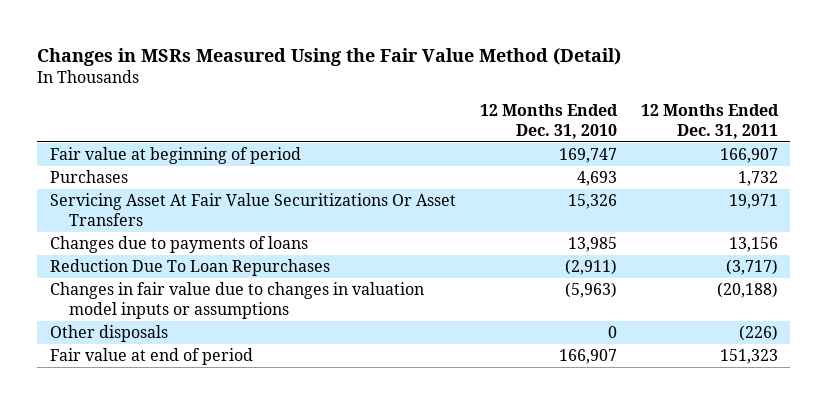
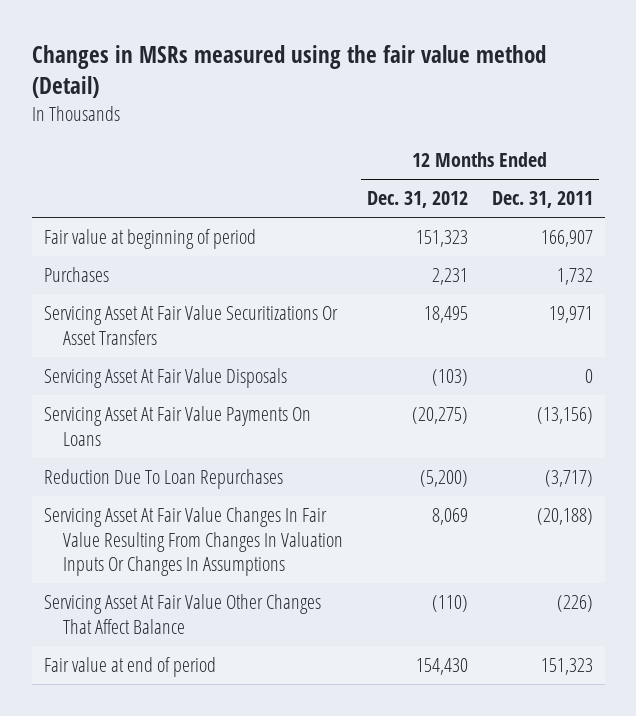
- Changes in MSRs Measured Using the Fair Value Method (Detail)
+ Changes in MSRs measured using the fair value method (Detail)
- | 12 Months Ended Dec. 31, 2010 | 12 Months Ended Dec. 31, 2011
+ | 12 Months Ended Dec. 31, 2012 | 12 Months Ended Dec. 31, 2011
- Changes due to payments of loans | 13,985 | 13,156
+ Servicing Asset At Fair Value Disposals | (103) | 0
+ Servicing Asset At Fair Value Payments On Loans | (20,275) | (13,156)
- Changes in fair value due to changes in valuation model inputs or assumptions | (5,963) | (20,188)
- Other disposals | 0 | (226)
+ Servicing Asset At Fair Value Changes In Fair Value Resulting From Changes In Valuation Inputs Or Changes In Assumptions | 8,069 | (20,188)
+ Servicing Asset At Fair Value Other Changes That Affect Balance | (110) | (226)

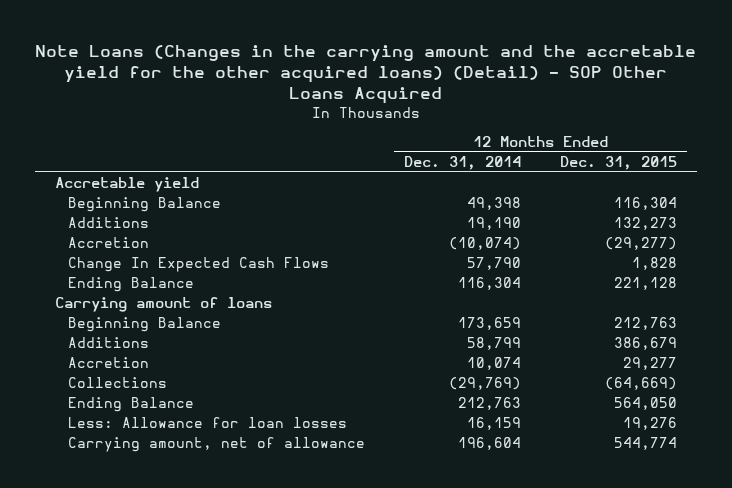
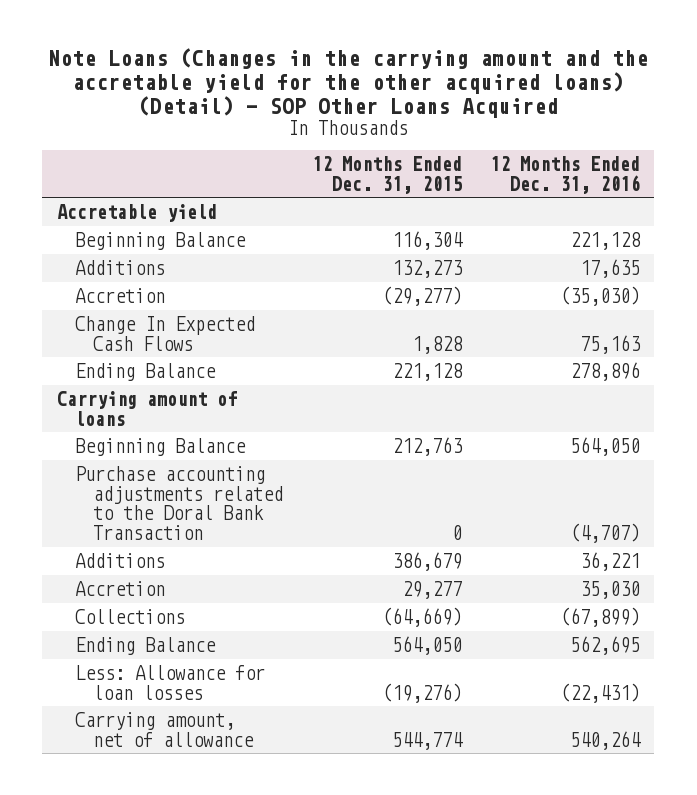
- | 12 Months Ended Dec. 31, 2014 | 12 Months Ended Dec. 31, 2015
+ | 12 Months Ended Dec. 31, 2015 | 12 Months Ended Dec. 31, 2016
+ Purchase accounting adjustments related to the Doral Bank Transaction | 0 | (4,707)
- Less: Allowance for loan losses | 16,159 | 19,276
+ Less: Allowance for loan losses | (19,276) | (22,431)

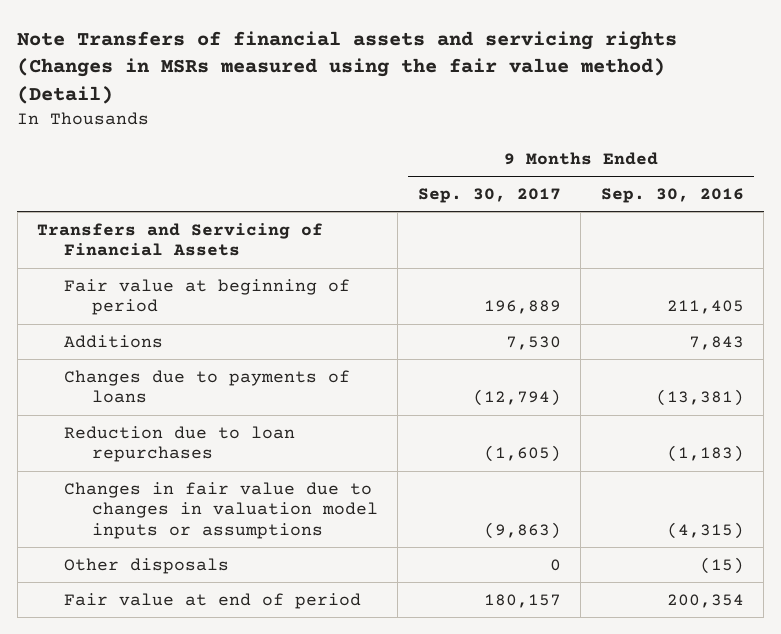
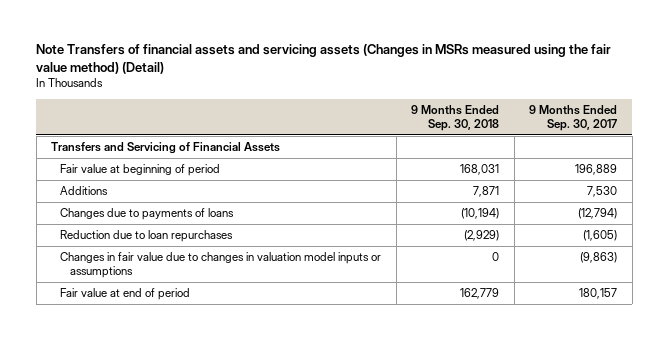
- Note Transfers of financial assets and servicing rights (Changes in MSRs measured using the fair value method) (Detail)
+ Note Transfers of financial assets and servicing assets (Changes in MSRs measured using the fair value method) (Detail)
- | 9 Months Ended Sep. 30, 2017 | 9 Months Ended Sep. 30, 2016
+ | 9 Months Ended Sep. 30, 2018 | 9 Months Ended Sep. 30, 2017
- Other disposals | 0 | (15)

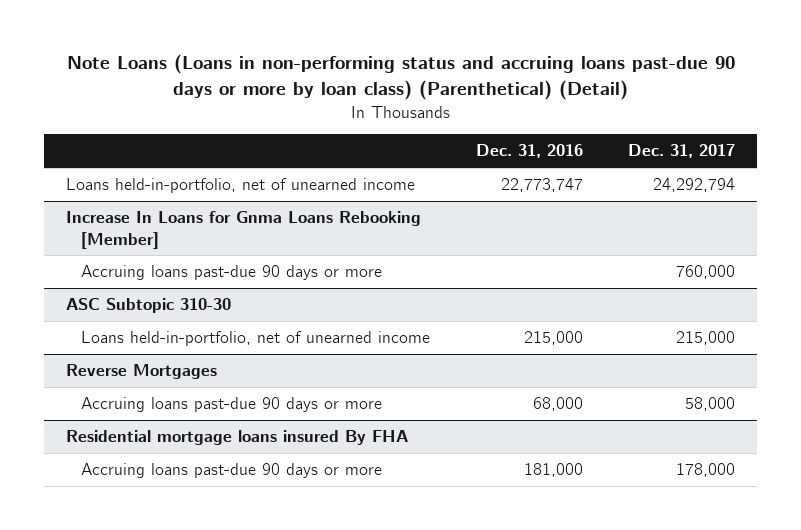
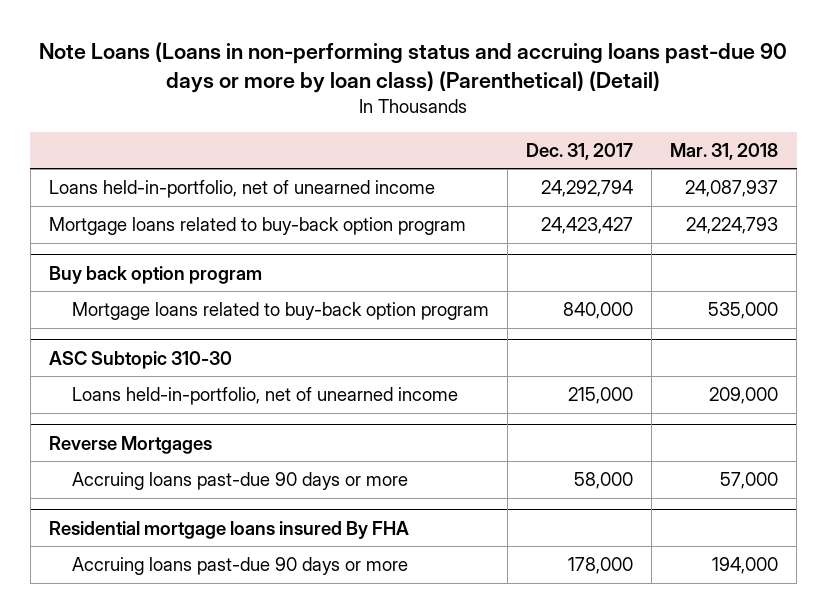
- | Dec. 31, 2016 | Dec. 31, 2017
+ | Dec. 31, 2017 | Mar. 31, 2018
- Increase In Loans for Gnma Loans Rebooking [Member]
- Accruing loans past-due 90 days or more | | 760,000
+ Mortgage loans related to buy-back option program | 24,423,427 | 24,224,793
+ Buy back option program
+ Mortgage loans related to buy-back option program | 840,000 | 535,000

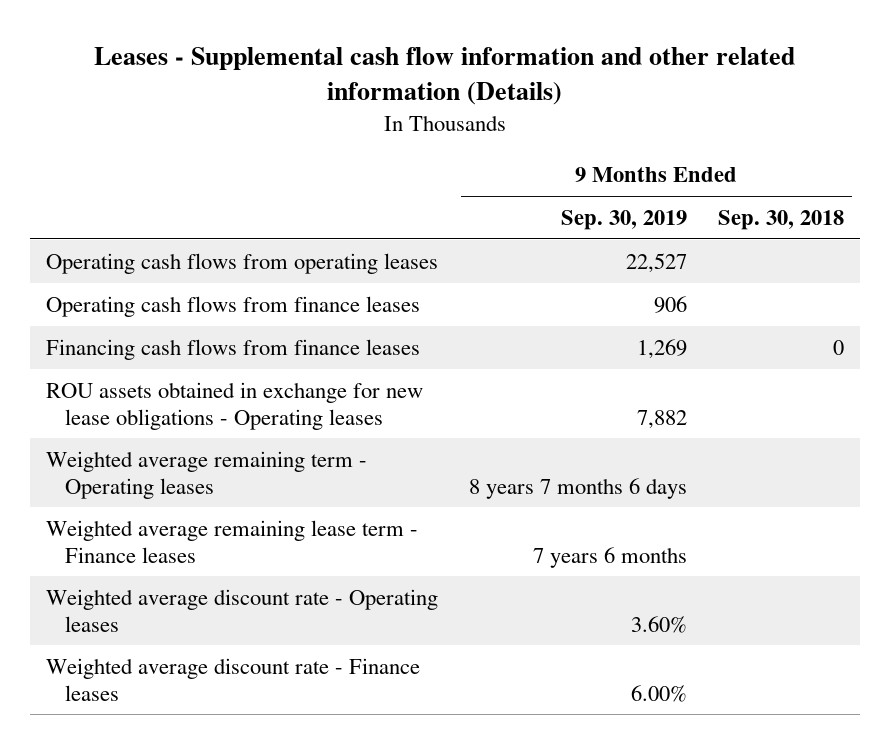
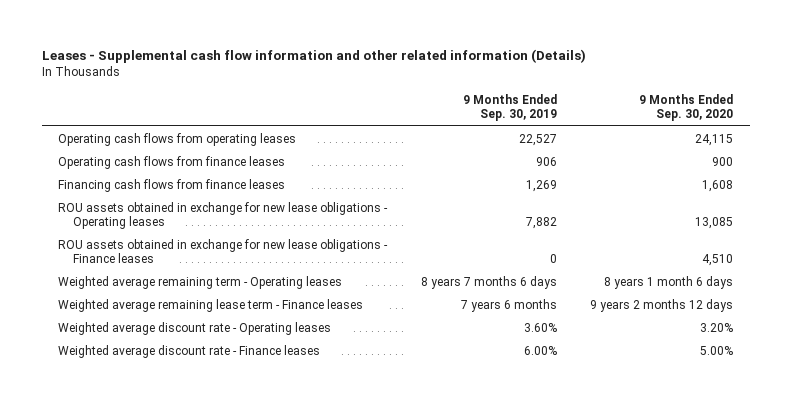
- | 9 Months Ended Sep. 30, 2019 | 9 Months Ended Sep. 30, 2018
+ | 9 Months Ended Sep. 30, 2019 | 9 Months Ended Sep. 30, 2020
+ ROU assets obtained in exchange for new lease obligations - Finance leases | 0 | 4,510

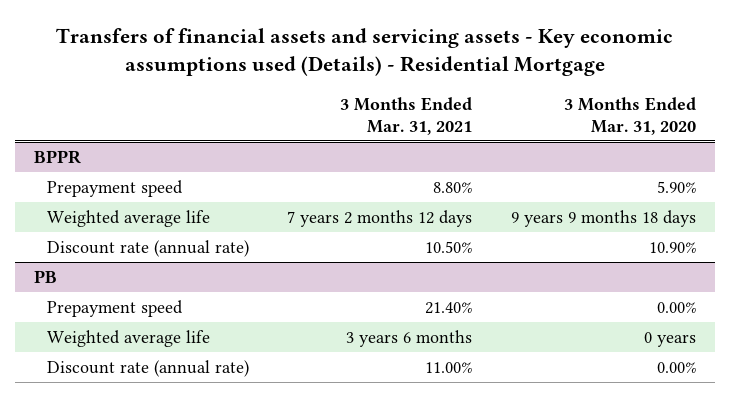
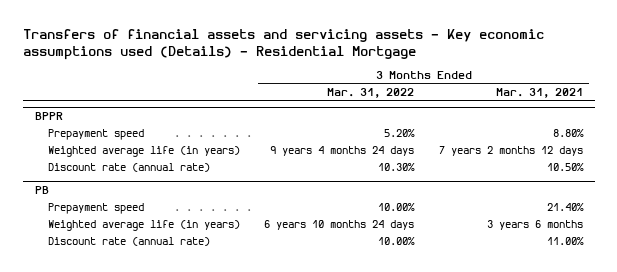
- | 3 Months Ended Mar. 31, 2021 | 3 Months Ended Mar. 31, 2020
+ | 3 Months Ended Mar. 31, 2022 | 3 Months Ended Mar. 31, 2021
@ BPPR
- Weighted average life | 7 years 2 months 12 days | 9 years 9 months 18 days
+ Weighted average life (in years) | 9 years 4 months 24 days | 7 years 2 months 12 days
@ PB
- Weighted average life | 3 years 6 months | 0 years
+ Weighted average life (in years) | 6 years 10 months 24 days | 3 years 6 months

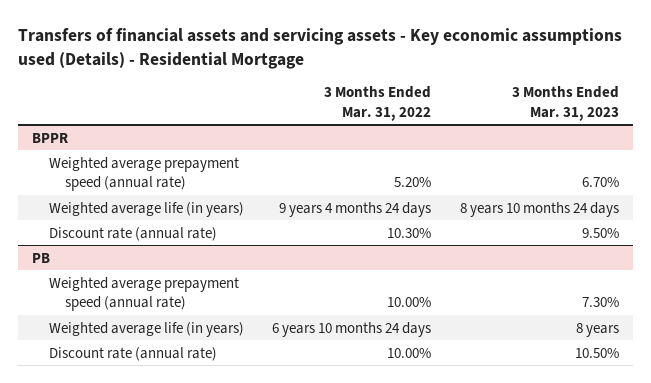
- | 3 Months Ended Mar. 31, 2022 | 3 Months Ended Mar. 31, 2021
+ | 3 Months Ended Mar. 31, 2022 | 3 Months Ended Mar. 31, 2023
@ BPPR
- Prepayment speed | 5.20% | 8.80%
+ Weighted average prepayment speed (annual rate) | 5.20% | 6.70%
@ PB
- Prepayment speed | 10.00% | 21.40%
+ Weighted average prepayment speed (annual rate) | 10.00% | 7.30%

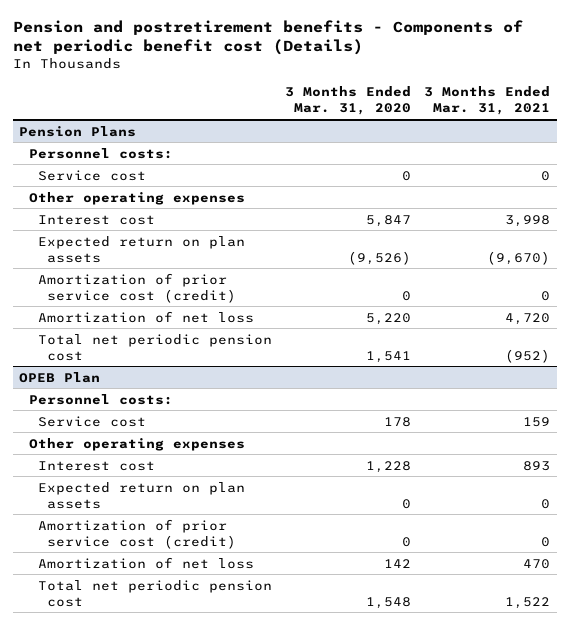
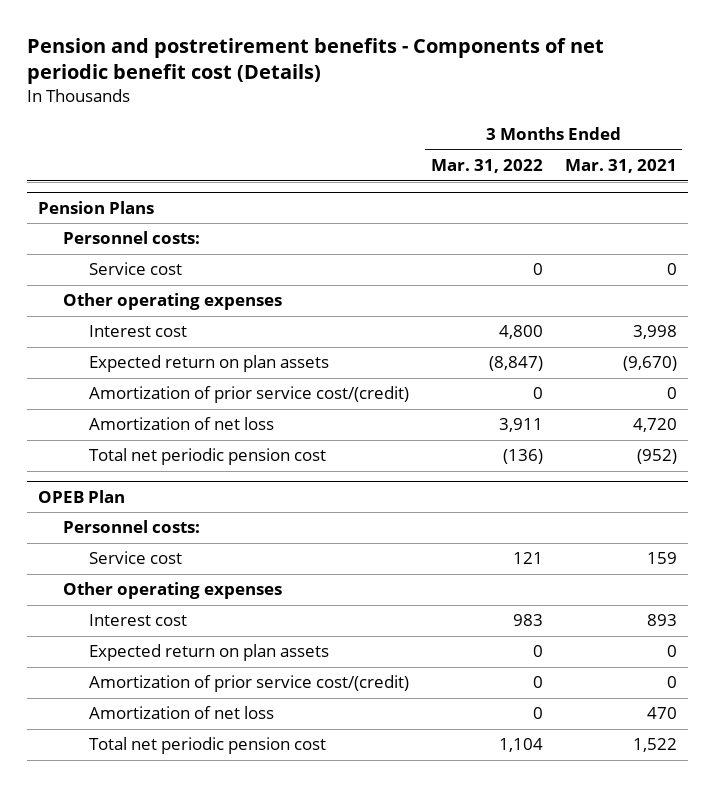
- | 3 Months Ended Mar. 31, 2020 | 3 Months Ended Mar. 31, 2021
+ | 3 Months Ended Mar. 31, 2022 | 3 Months Ended Mar. 31, 2021
@ Pension Plans
- Amortization of prior service cost (credit) | 0 | 0
+ Amortization of prior service cost/(credit) | 0 | 0
@ OPEB Plan
- Amortization of prior service cost (credit) | 0 | 0
+ Amortization of prior service cost/(credit) | 0 | 0

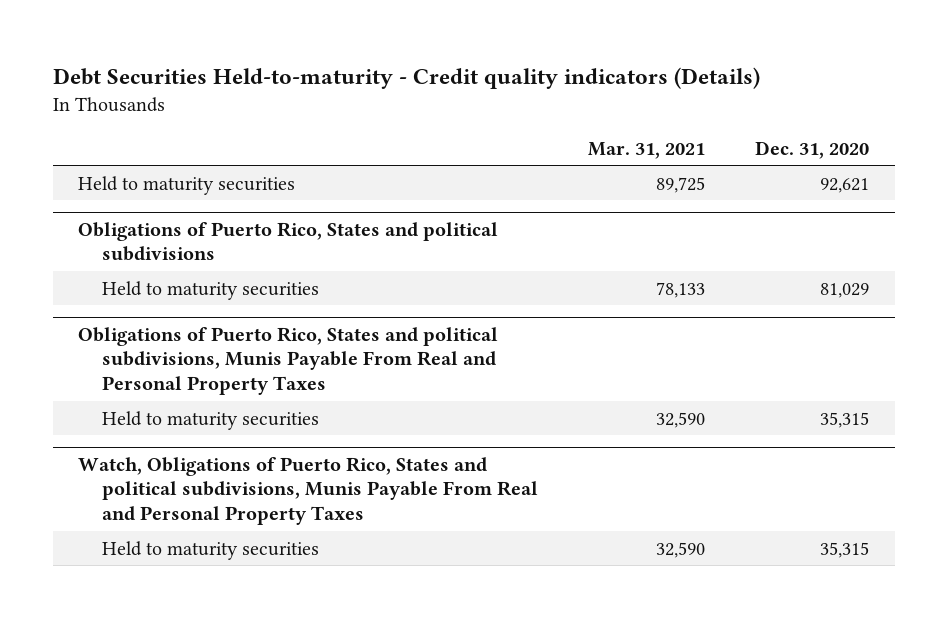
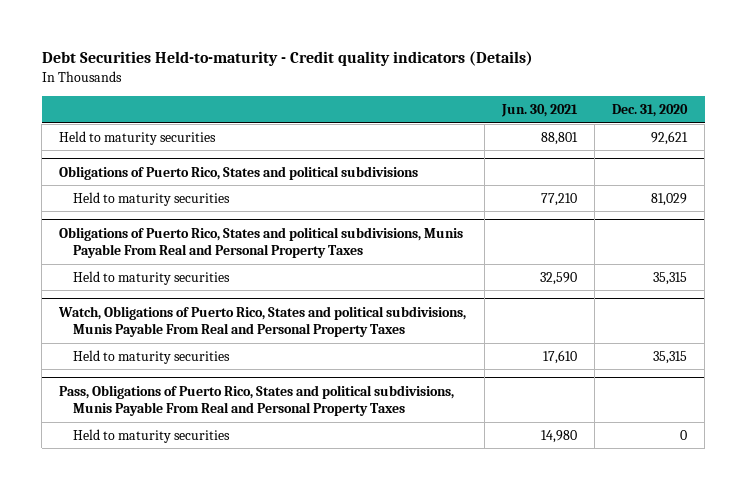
- | Mar. 31, 2021 | Dec. 31, 2020
+ | Jun. 30, 2021 | Dec. 31, 2020
+ Pass, Obligations of Puerto Rico, States and political subdivisions, Munis Payable From Real and Personal Property Taxes
+ Held to maturity securities | 14,980 | 0

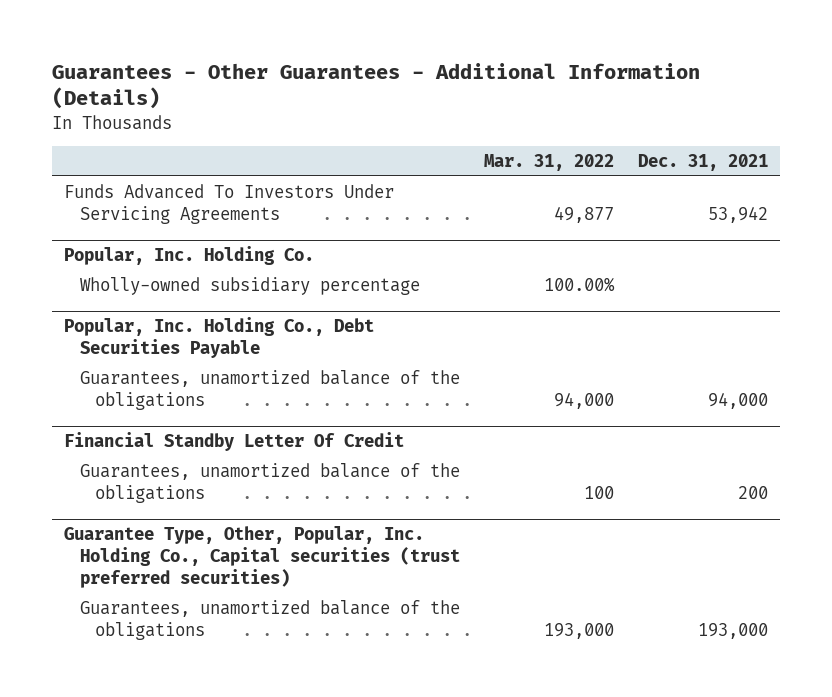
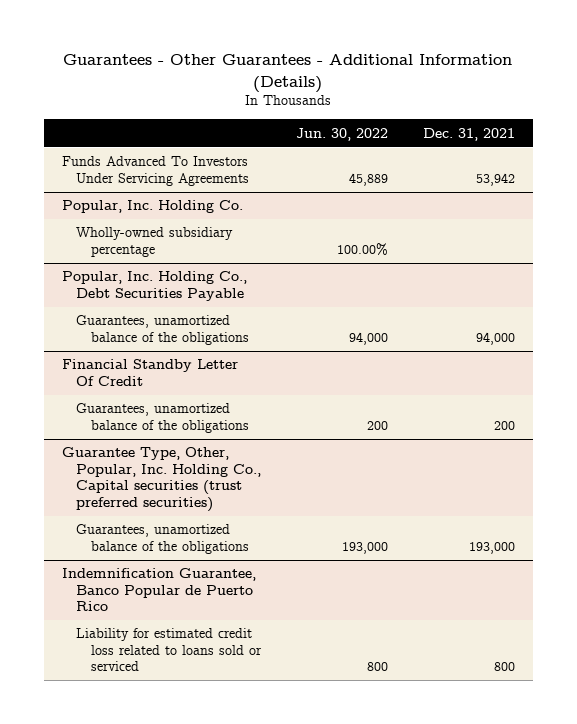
- | Mar. 31, 2022 | Dec. 31, 2021
+ | Jun. 30, 2022 | Dec. 31, 2021
+ Indemnification Guarantee, Banco Popular de Puerto Rico
+ Liability for estimated credit loss related to loans sold or serviced | 800 | 800

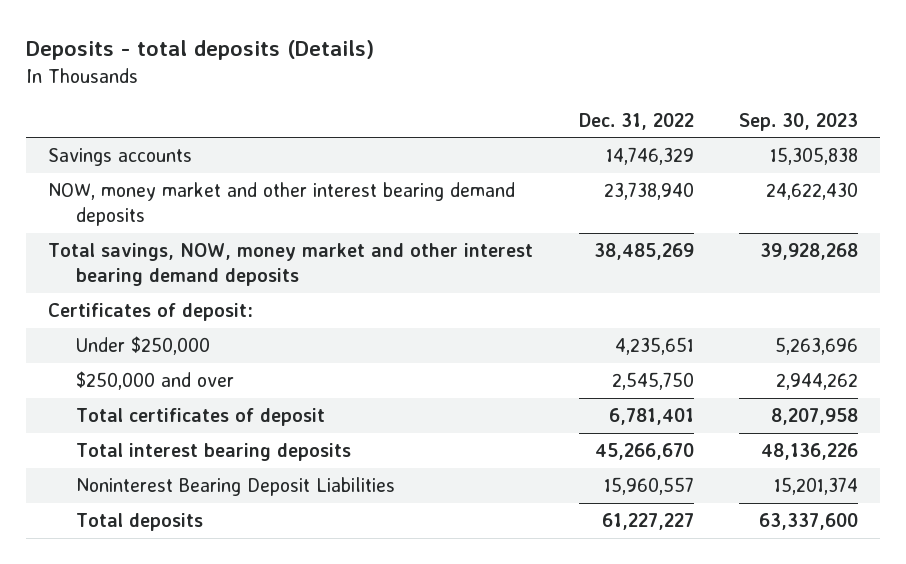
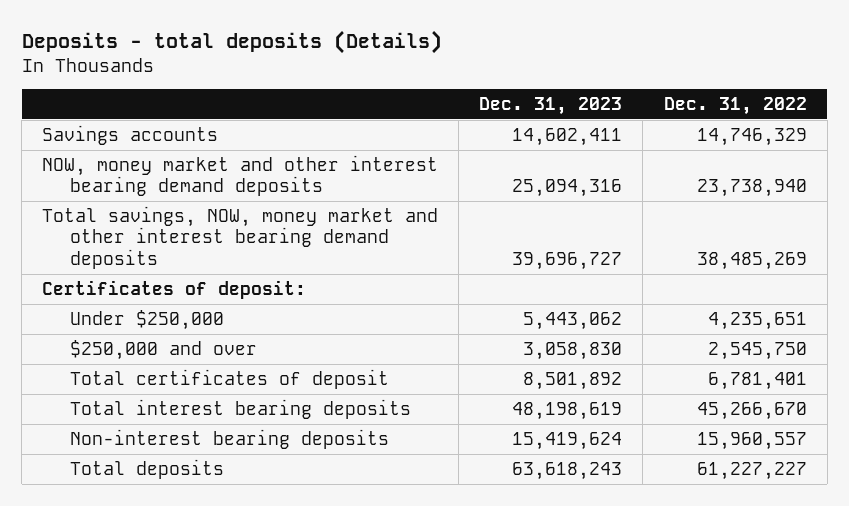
- | Dec. 31, 2022 | Sep. 30, 2023
+ | Dec. 31, 2023 | Dec. 31, 2022
- Noninterest Bearing Deposit Liabilities | 15,960,557 | 15,201,374
+ Non-interest bearing deposits | 15,419,624 | 15,960,557

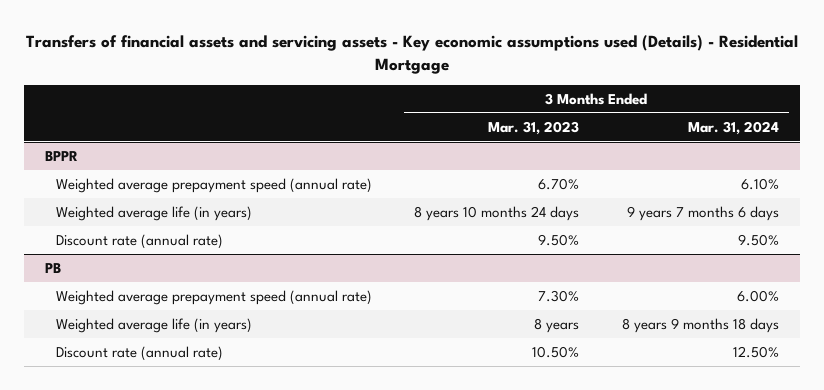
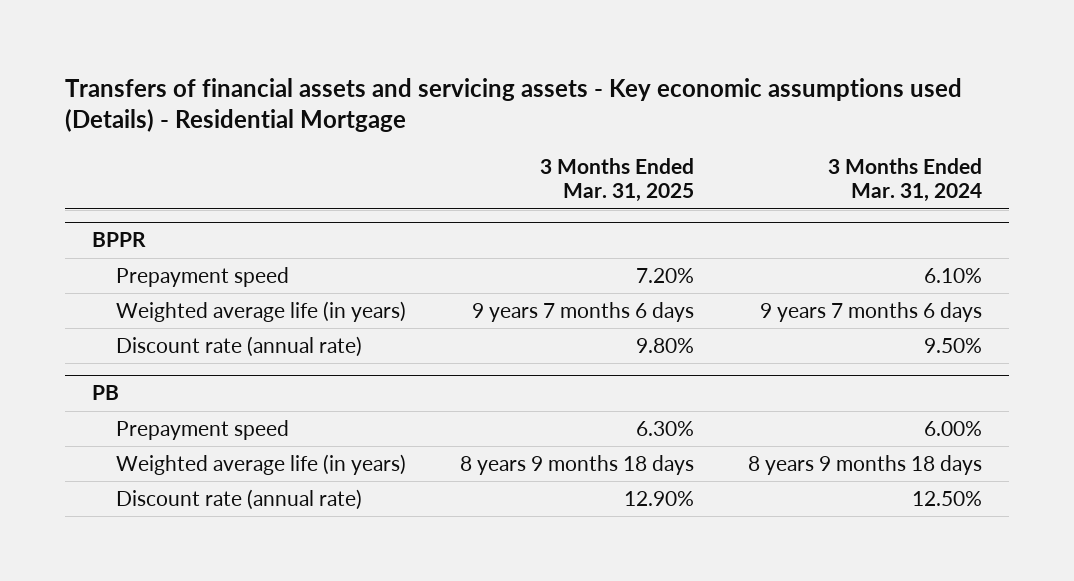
- | 3 Months Ended Mar. 31, 2023 | 3 Months Ended Mar. 31, 2024
+ | 3 Months Ended Mar. 31, 2025 | 3 Months Ended Mar. 31, 2024
@ BPPR
- Weighted average prepayment speed (annual rate) | 6.70% | 6.10%
+ Prepayment speed | 7.20% | 6.10%
@ PB
- Weighted average prepayment speed (annual rate) | 7.30% | 6.00%
+ Prepayment speed | 6.30% | 6.00%

